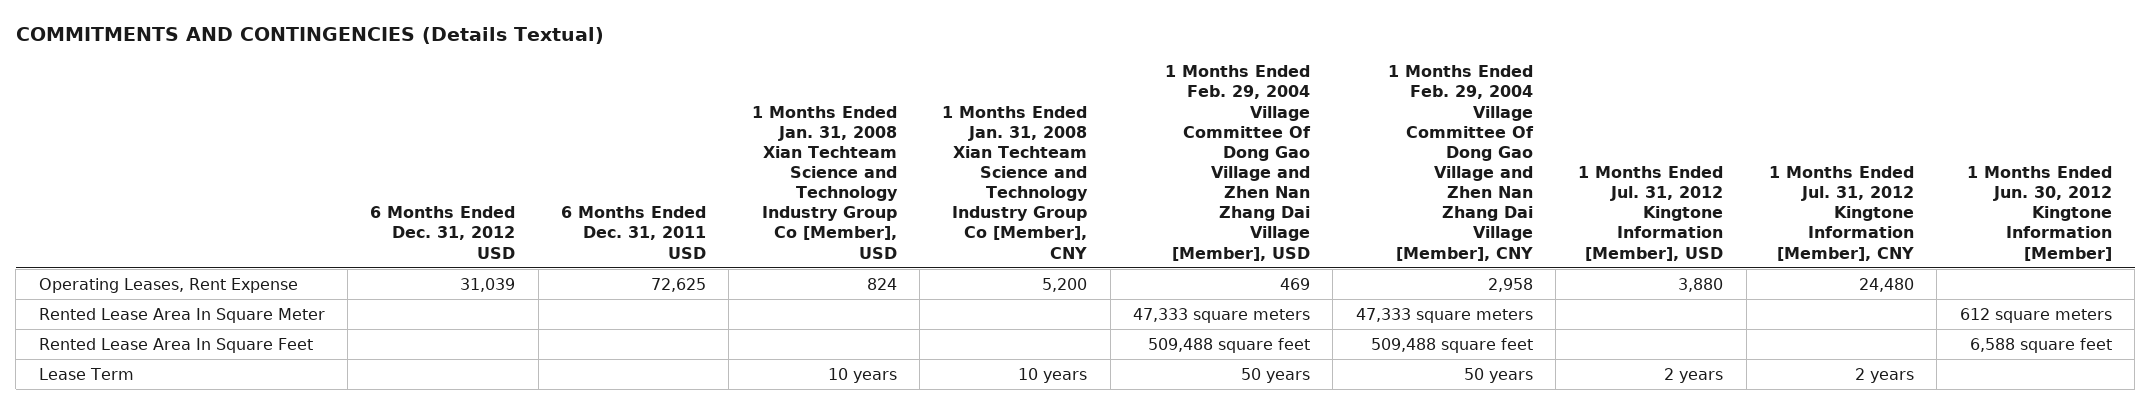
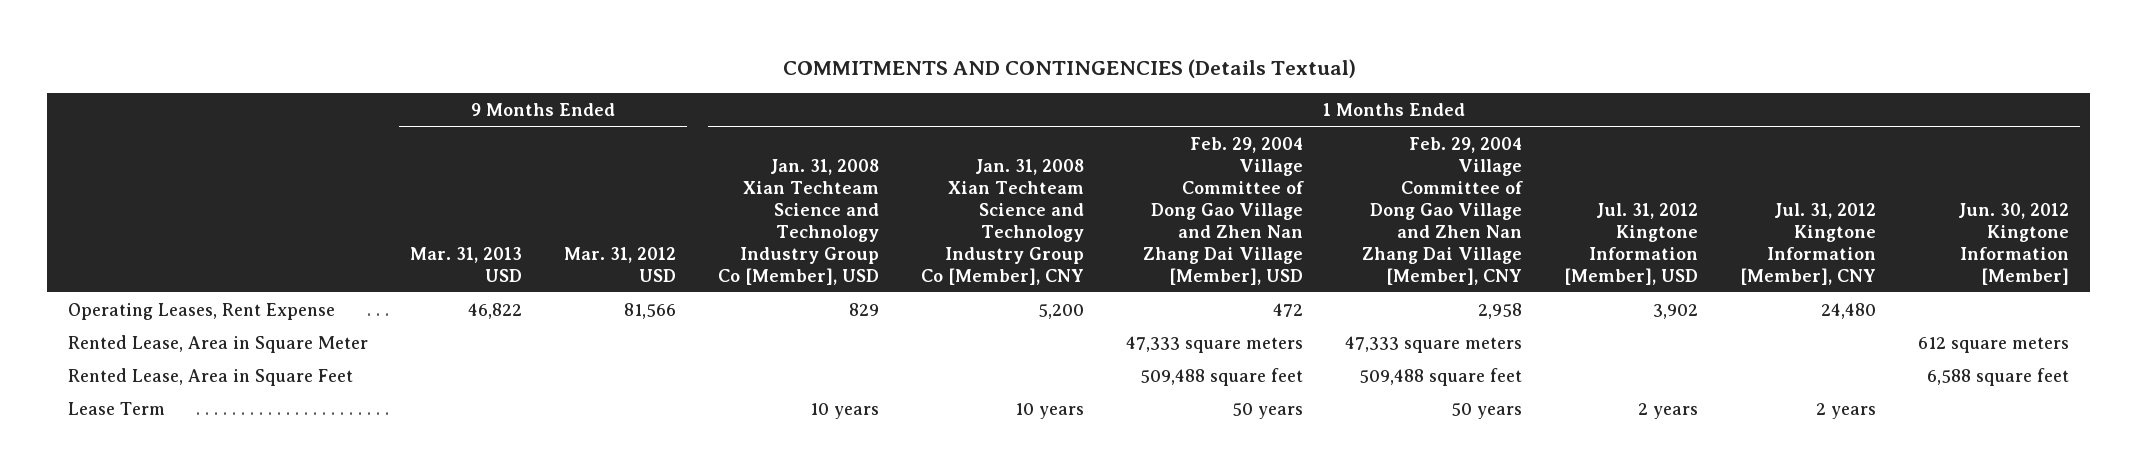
- | 6 Months Ended Dec. 31, 2012 USD | 6 Months Ended Dec. 31, 2011 USD | 1 Months Ended Jan. 31, 2008 Xian Techteam Science and Technology Industry Group Co [Member], USD | 1 Months Ended Jan. 31, 2008 Xian Techteam Science and Technology Industry Group Co [Member], CNY | 1 Months Ended Feb. 29, 2004 Village Committee Of Dong Gao Village and Zhen Nan Zhang Dai Village [Member], USD | 1 Months Ended Feb. 29, 2004 Village Committee Of Dong Gao Village and Zhen Nan Zhang Dai Village [Member], CNY | 1 Months Ended Jul. 31, 2012 Kingtone Information [Member], USD | 1 Months Ended Jul. 31, 2012 Kingtone Information [Member], CNY | 1 Months Ended Jun. 30, 2012 Kingtone Information [Member]
+ | 9 Months Ended Mar. 31, 2013 USD | 9 Months Ended Mar. 31, 2012 USD | 1 Months Ended Jan. 31, 2008 Xian Techteam Science and Technology Industry Group Co [Member], USD | 1 Months Ended Jan. 31, 2008 Xian Techteam Science and Technology Industry Group Co [Member], CNY | 1 Months Ended Feb. 29, 2004 Village Committee of Dong Gao Village and Zhen Nan Zhang Dai Village [Member], USD | 1 Months Ended Feb. 29, 2004 Village Committee of Dong Gao Village and Zhen Nan Zhang Dai Village [Member], CNY | 1 Months Ended Jul. 31, 2012 Kingtone Information [Member], USD | 1 Months Ended Jul. 31, 2012 Kingtone Information [Member], CNY | 1 Months Ended Jun. 30, 2012 Kingtone Information [Member]
- Operating Leases, Rent Expense | 31,039 | 72,625 | 824 | 5,200 | 469 | 2,958 | 3,880 | 24,480 |
- Rented Lease Area In Square Meter | | | | | 47,333 square meters | 47,333 square meters | | | 612 square meters
- Rented Lease Area In Square Feet | | | | | 509,488 square feet | 509,488 square feet | | | 6,588 square feet
+ Operating Leases, Rent Expense | 46,822 | 81,566 | 829 | 5,200 | 472 | 2,958 | 3,902 | 24,480 |
+ Rented Lease, Area in Square Meter | | | | | 47,333 square meters | 47,333 square meters | | | 612 square meters
+ Rented Lease, Area in Square Feet | | | | | 509,488 square feet | 509,488 square feet | | | 6,588 square feet

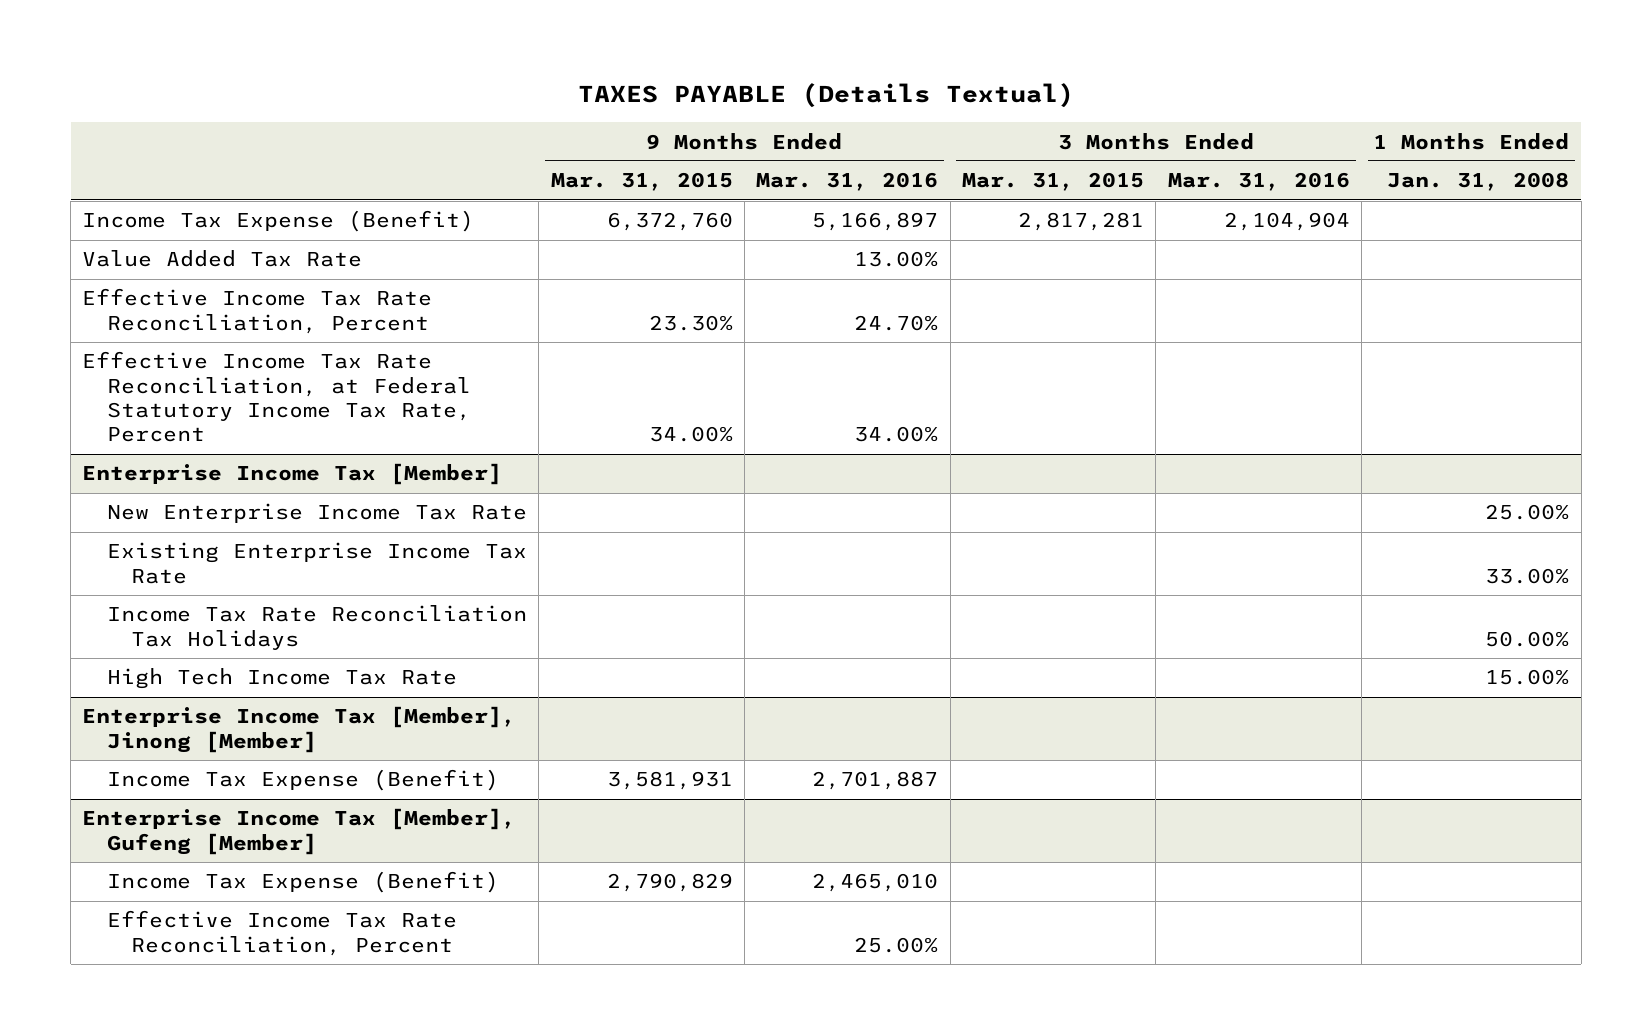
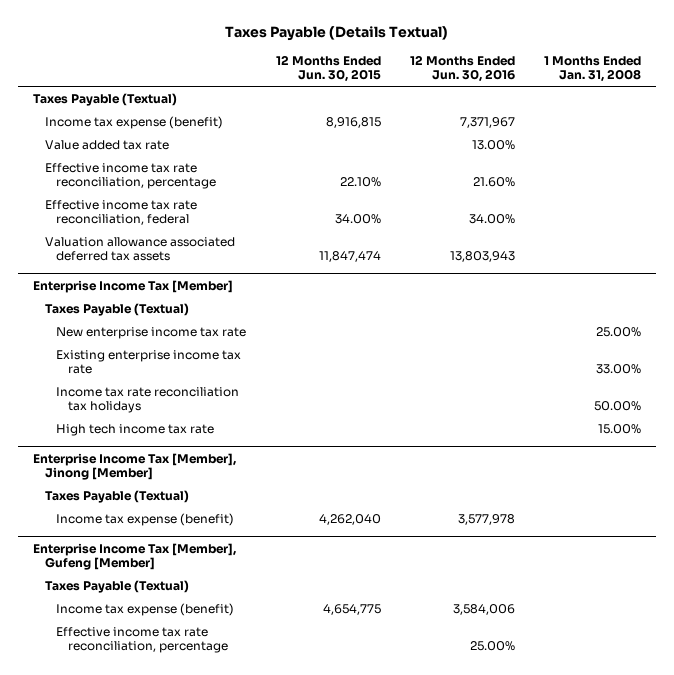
- TAXES PAYABLE (Details Textual)
+ Taxes Payable (Details Textual)
- | 9 Months Ended Mar. 31, 2015 | 9 Months Ended Mar. 31, 2016 | 3 Months Ended Mar. 31, 2015 | 3 Months Ended Mar. 31, 2016 | 1 Months Ended Jan. 31, 2008
+ | 12 Months Ended Jun. 30, 2015 | 12 Months Ended Jun. 30, 2016 | 1 Months Ended Jan. 31, 2008
- Income Tax Expense (Benefit) | 6,372,760 | 5,166,897 | 2,817,281 | 2,104,904 |
- Value Added Tax Rate | | 13.00% | | |
- Effective Income Tax Rate Reconciliation, Percent | 23.30% | 24.70% | | |
- Effective Income Tax Rate Reconciliation, at Federal Statutory Income Tax Rate, Percent | 34.00% | 34.00% | | |
+ Taxes Payable (Textual)
+ Income tax expense (benefit) | 8,916,815 | 7,371,967 |
+ Value added tax rate | | 13.00% |
+ Effective income tax rate reconciliation, percentage | 22.10% | 21.60% |
+ Effective income tax rate reconciliation, federal | 34.00% | 34.00% |
+ Valuation allowance associated deferred tax assets | 11,847,474 | 13,803,943 |
@ Enterprise Income Tax [Member]
- New Enterprise Income Tax Rate | | | | | 25.00%
- Existing Enterprise Income Tax Rate | | | | | 33.00%
- Income Tax Rate Reconciliation Tax Holidays | | | | | 50.00%
- High Tech Income Tax Rate | | | | | 15.00%
+ Taxes Payable (Textual)
+ New enterprise income tax rate | | | 25.00%
+ Existing enterprise income tax rate | | | 33.00%
+ Income tax rate reconciliation tax holidays | | | 50.00%
+ High tech income tax rate | | | 15.00%
@ Enterprise Income Tax [Member], Jinong [Member]
- Income Tax Expense (Benefit) | 3,581,931 | 2,701,887 | | |
+ Taxes Payable (Textual)
+ Income tax expense (benefit) | 4,262,040 | 3,577,978 |
@ Enterprise Income Tax [Member], Gufeng [Member]
- Income Tax Expense (Benefit) | 2,790,829 | 2,465,010 | | |
- Effective Income Tax Rate Reconciliation, Percent | | 25.00% | | |
+ Taxes Payable (Textual)
+ Income tax expense (benefit) | 4,654,775 | 3,584,006 |
+ Effective income tax rate reconciliation, percentage | | 25.00% |

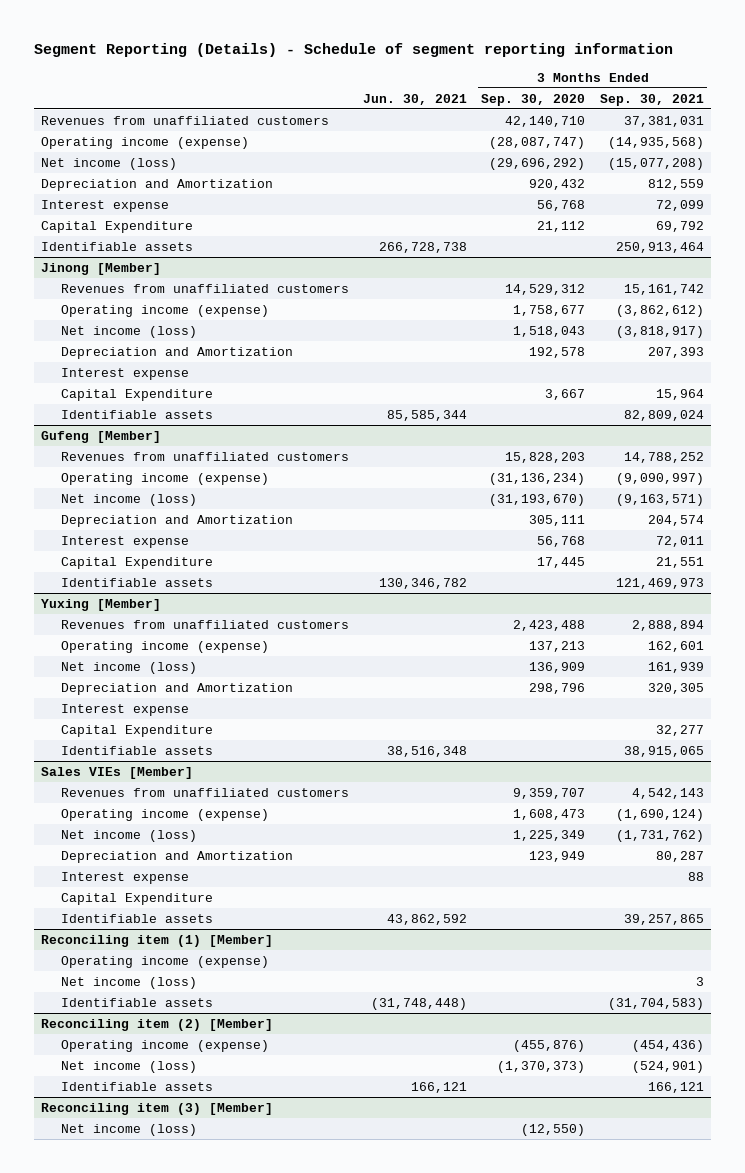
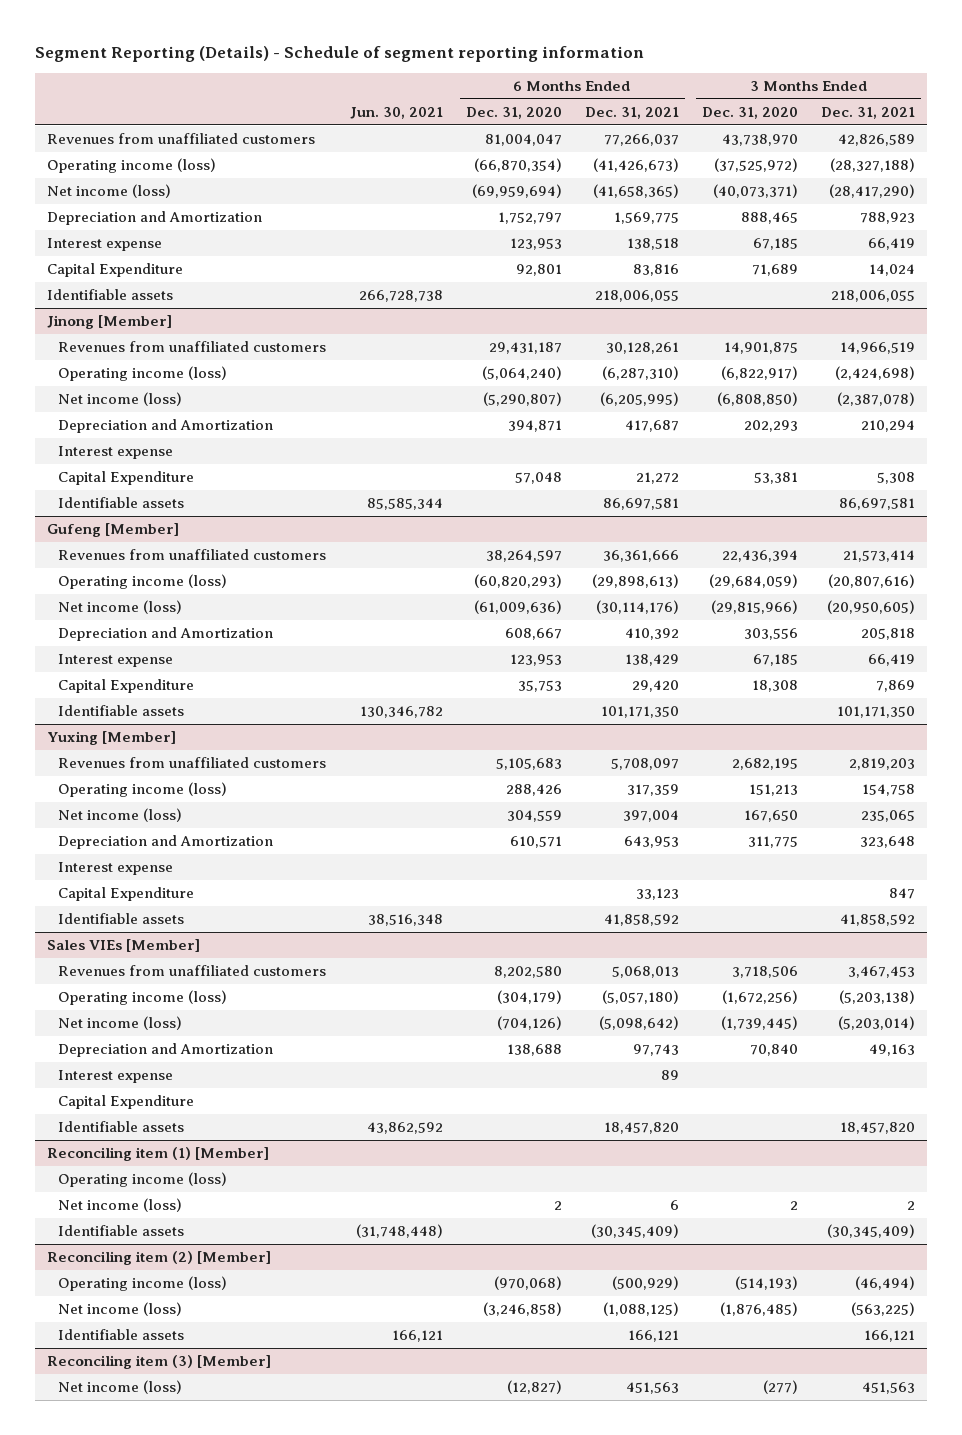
- | Jun. 30, 2021 | 3 Months Ended Sep. 30, 2020 | 3 Months Ended Sep. 30, 2021
+ | Jun. 30, 2021 | 6 Months Ended Dec. 31, 2020 | 6 Months Ended Dec. 31, 2021 | 3 Months Ended Dec. 31, 2020 | 3 Months Ended Dec. 31, 2021
- Operating income (expense) | | (28,087,747) | (14,935,568)
+ Operating income (loss) | | (66,870,354) | (41,426,673) | (37,525,972) | (28,327,188)
@ Jinong [Member]
- Operating income (expense) | | 1,758,677 | (3,862,612)
+ Operating income (loss) | | (5,064,240) | (6,287,310) | (6,822,917) | (2,424,698)
@ Gufeng [Member]
- Operating income (expense) | | (31,136,234) | (9,090,997)
+ Operating income (loss) | | (60,820,293) | (29,898,613) | (29,684,059) | (20,807,616)
@ Yuxing [Member]
- Operating income (expense) | | 137,213 | 162,601
+ Operating income (loss) | | 288,426 | 317,359 | 151,213 | 154,758
@ Sales VIEs [Member]
- Operating income (expense) | | 1,608,473 | (1,690,124)
+ Operating income (loss) | | (304,179) | (5,057,180) | (1,672,256) | (5,203,138)
@ Reconciling item (1) [Member]
- Operating income (expense)
+ Operating income (loss)
@ Reconciling item (2) [Member]
- Operating income (expense) | | (455,876) | (454,436)
+ Operating income (loss) | | (970,068) | (500,929) | (514,193) | (46,494)

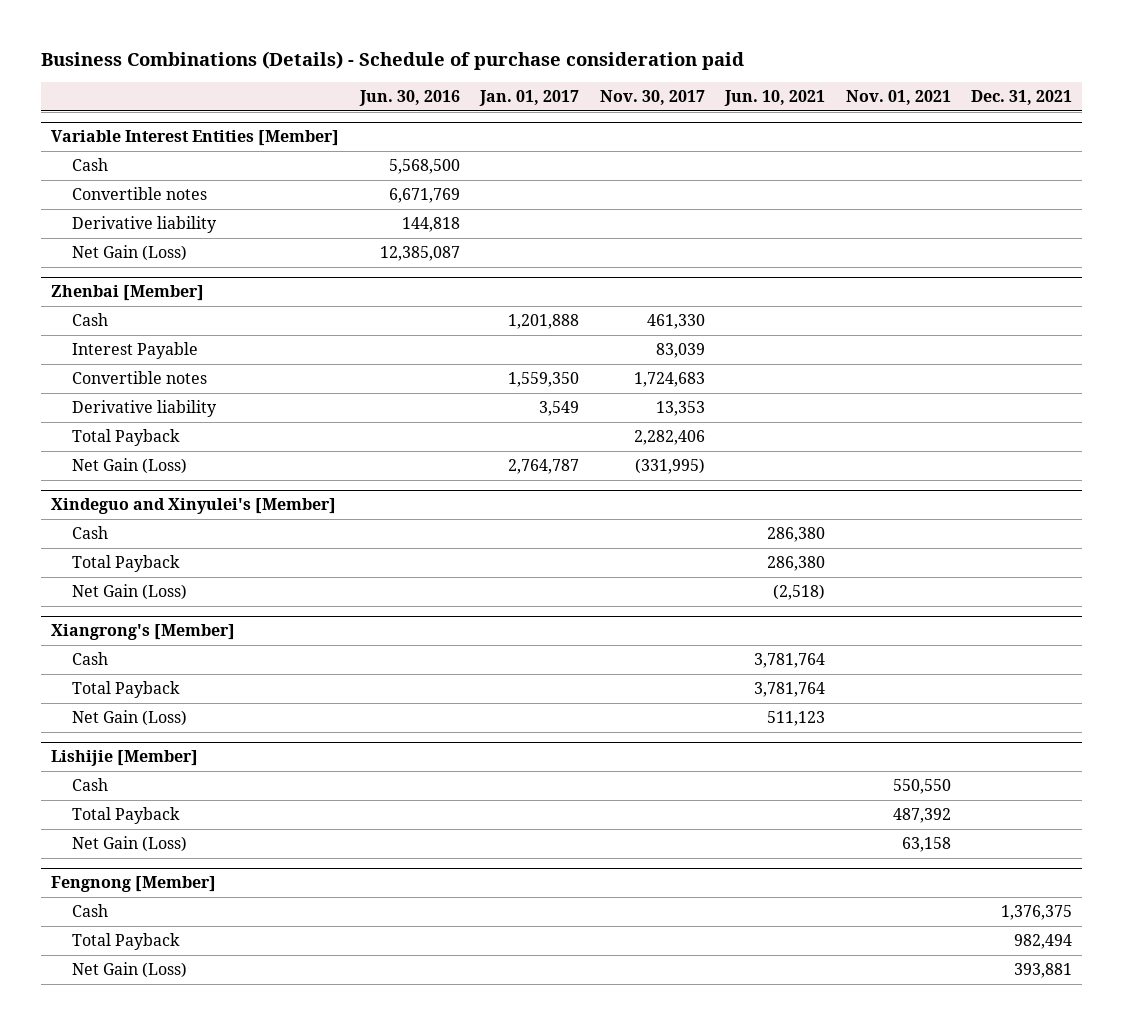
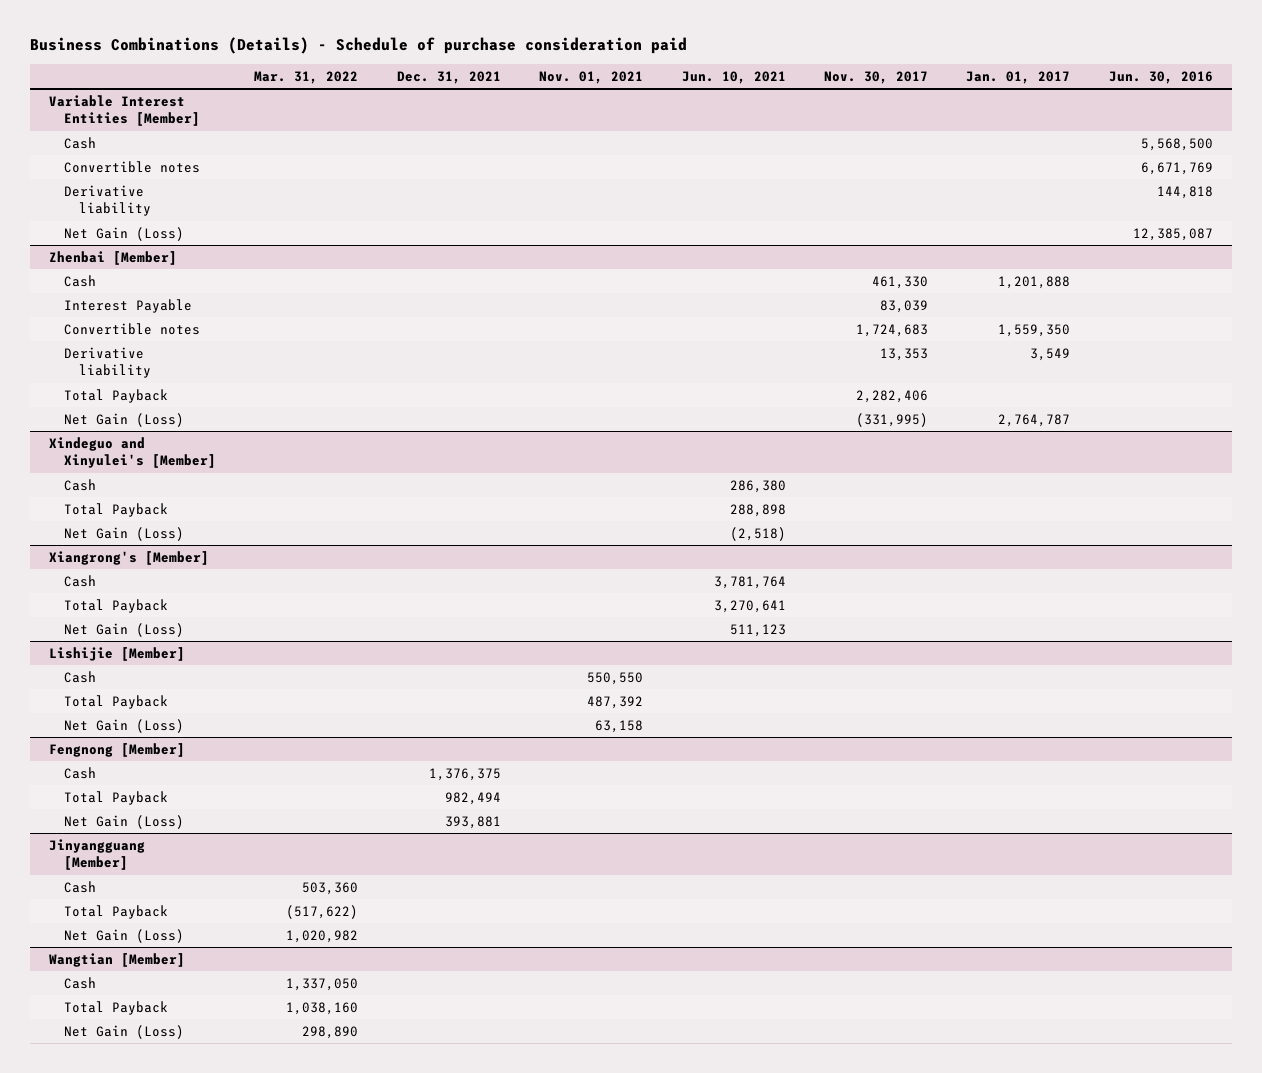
- | Jun. 30, 2016 | Jan. 01, 2017 | Nov. 30, 2017 | Jun. 10, 2021 | Nov. 01, 2021 | Dec. 31, 2021
+ | Mar. 31, 2022 | Dec. 31, 2021 | Nov. 01, 2021 | Jun. 10, 2021 | Nov. 30, 2017 | Jan. 01, 2017 | Jun. 30, 2016
@ Xindeguo and Xinyulei's [Member]
- Total Payback | | | | 286,380 | |
+ Total Payback | | | | 288,898 | | |
@ Xiangrong's [Member]
- Total Payback | | | | 3,781,764 | |
+ Total Payback | | | | 3,270,641 | | |
+ Jinyangguang [Member]
+ Cash | 503,360 | | | | | |
+ Total Payback | (517,622) | | | | | |
+ Net Gain (Loss) | 1,020,982 | | | | | |
+ Wangtian [Member]
+ Cash | 1,337,050 | | | | | |
+ Total Payback | 1,038,160 | | | | | |
+ Net Gain (Loss) | 298,890 | | | | | |

